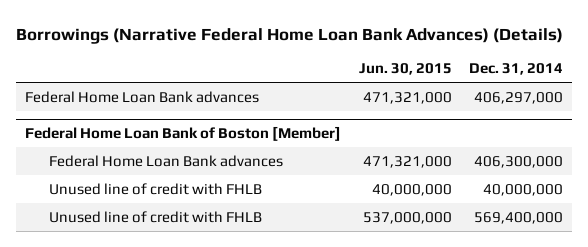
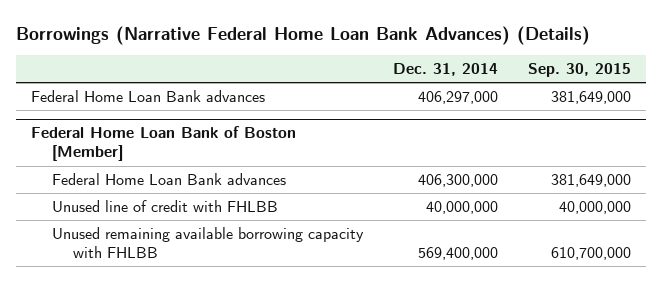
- | Jun. 30, 2015 | Dec. 31, 2014
+ | Dec. 31, 2014 | Sep. 30, 2015
@ Federal Home Loan Bank of Boston [Member]
- Unused line of credit with FHLB | 40,000,000 | 40,000,000
- Unused line of credit with FHLB | 537,000,000 | 569,400,000
+ Unused line of credit with FHLBB | 40,000,000 | 40,000,000
+ Unused remaining available borrowing capacity with FHLBB | 569,400,000 | 610,700,000

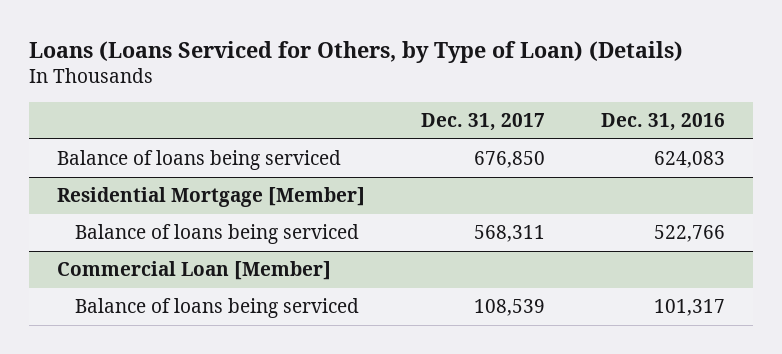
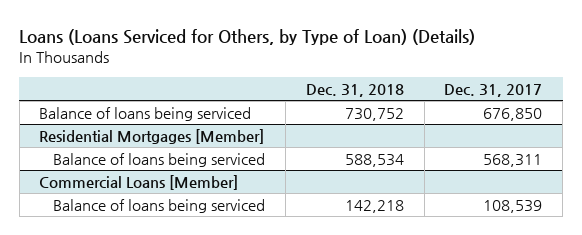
- | Dec. 31, 2017 | Dec. 31, 2016
+ | Dec. 31, 2018 | Dec. 31, 2017
- Residential Mortgage [Member]
+ Residential Mortgages [Member]
- Commercial Loan [Member]
+ Commercial Loans [Member]

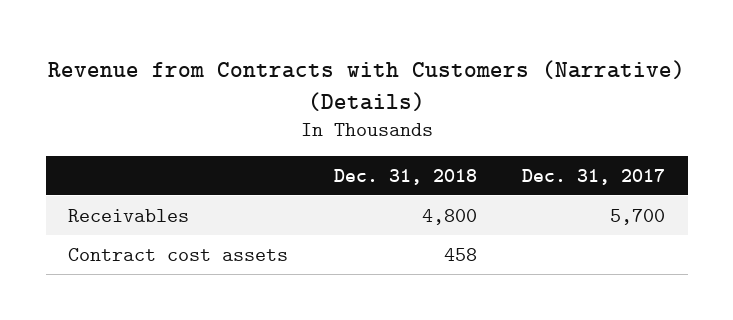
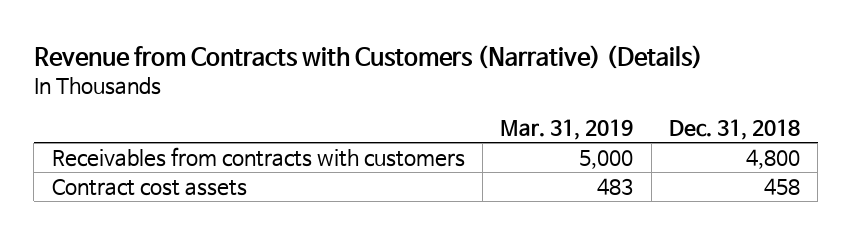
- | Dec. 31, 2018 | Dec. 31, 2017
+ | Mar. 31, 2019 | Dec. 31, 2018
- Receivables | 4,800 | 5,700
+ Receivables from contracts with customers | 5,000 | 4,800

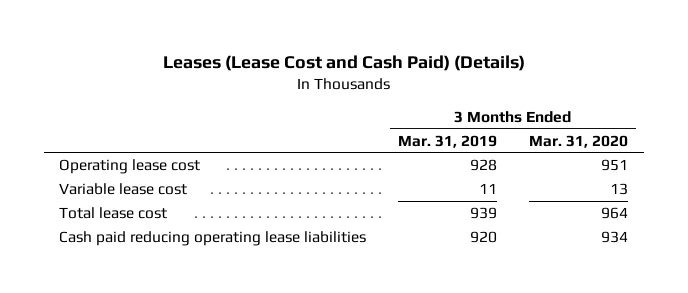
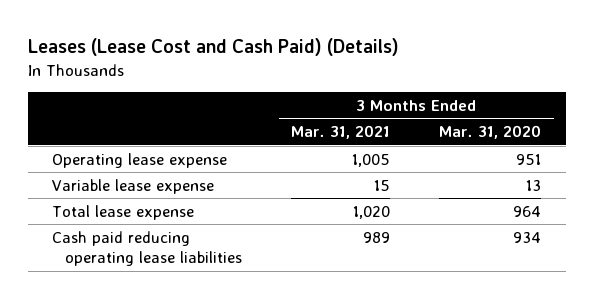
- | 3 Months Ended Mar. 31, 2019 | 3 Months Ended Mar. 31, 2020
+ | 3 Months Ended Mar. 31, 2021 | 3 Months Ended Mar. 31, 2020
- Operating lease cost | 928 | 951
- Variable lease cost | 11 | 13
- Total lease cost | 939 | 964
+ Operating lease expense | 1,005 | 951
+ Variable lease expense | 15 | 13
+ Total lease expense | 1,020 | 964

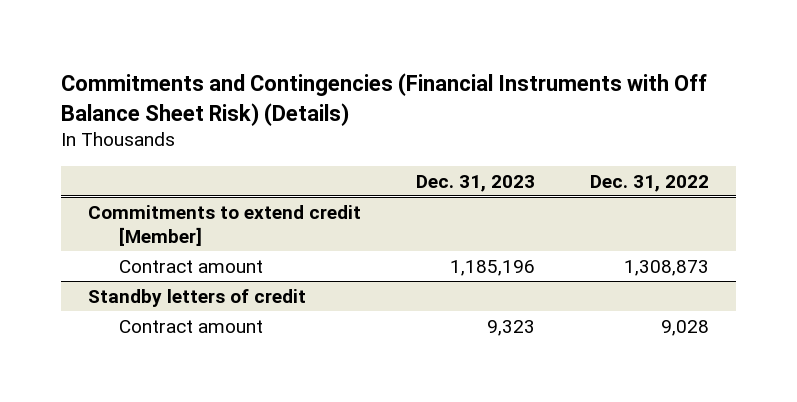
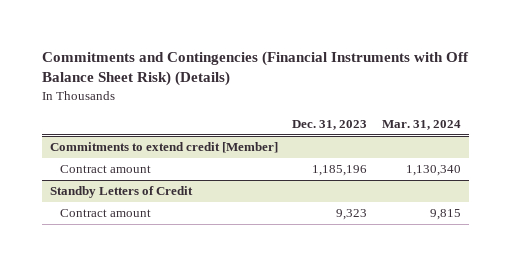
- | Dec. 31, 2023 | Dec. 31, 2022
+ | Dec. 31, 2023 | Mar. 31, 2024
- Standby letters of credit
+ Standby Letters of Credit

